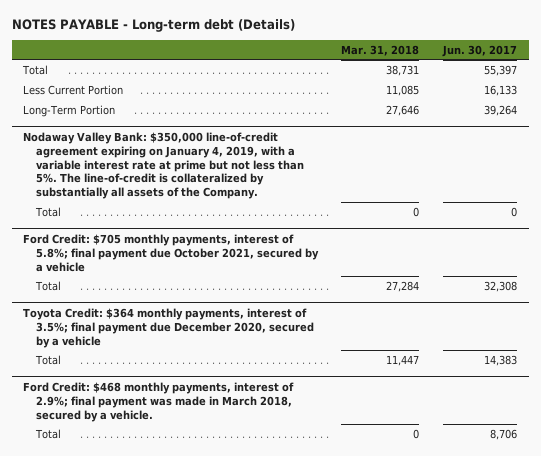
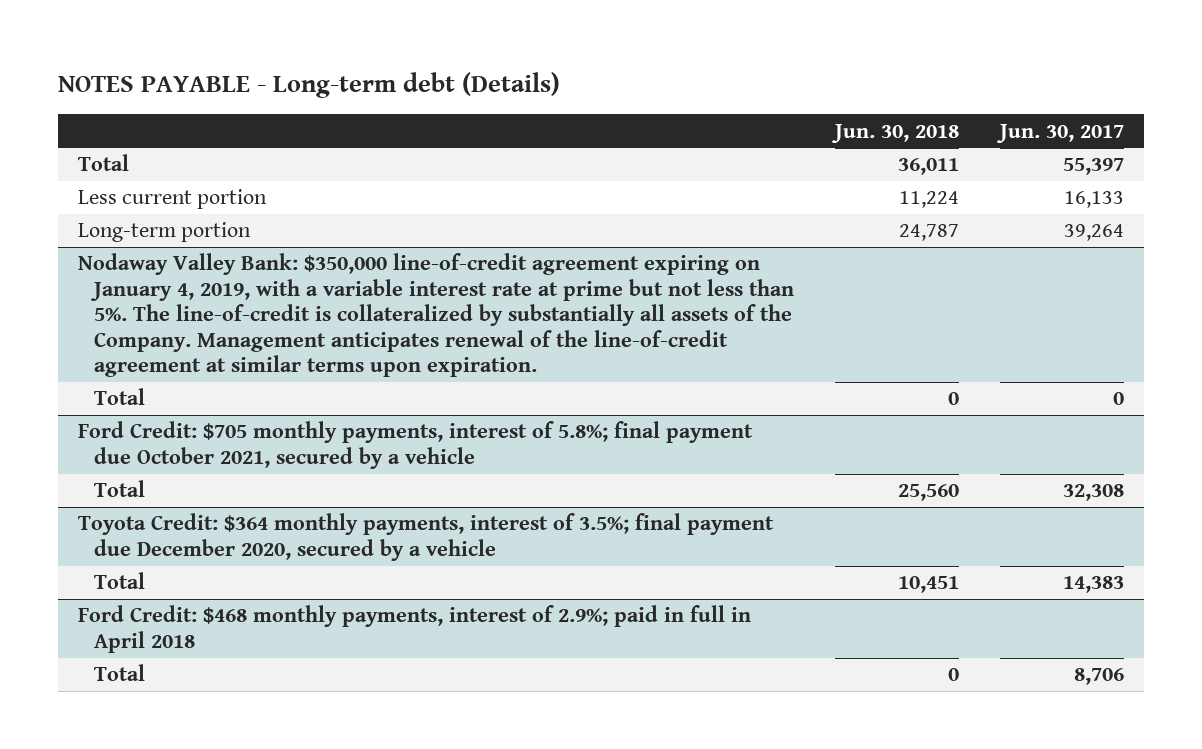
- | Mar. 31, 2018 | Jun. 30, 2017
+ | Jun. 30, 2018 | Jun. 30, 2017
- Less Current Portion | 11,085 | 16,133
- Long-Term Portion | 27,646 | 39,264
- Nodaway Valley Bank: $350,000 line-of-credit agreement expiring on January 4, 2019, with a variable interest rate at prime but not less than 5%. The line-of-credit is collateralized by substantially all assets of the Company.
+ Less current portion | 11,224 | 16,133
+ Long-term portion | 24,787 | 39,264
+ Nodaway Valley Bank: $350,000 line-of-credit agreement expiring on January 4, 2019, with a variable interest rate at prime but not less than 5%. The line-of-credit is collateralized by substantially all assets of the Company. Management anticipates renewal of the line-of-credit agreement at similar terms upon expiration.
- Ford Credit: $468 monthly payments, interest of 2.9%; final payment was made in March 2018, secured by a vehicle.
+ Ford Credit: $468 monthly payments, interest of 2.9%; paid in full in April 2018

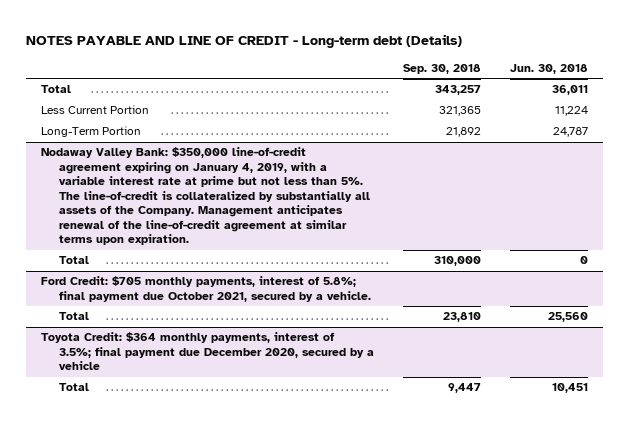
- NOTES PAYABLE - Long-term debt (Details)
+ NOTES PAYABLE AND LINE OF CREDIT - Long-term debt (Details)
- | Jun. 30, 2018 | Jun. 30, 2017
+ | Sep. 30, 2018 | Jun. 30, 2018
- Less current portion | 11,224 | 16,133
- Long-term portion | 24,787 | 39,264
+ Less Current Portion | 321,365 | 11,224
+ Long-Term Portion | 21,892 | 24,787
- Ford Credit: $705 monthly payments, interest of 5.8%; final payment due October 2021, secured by a vehicle
+ Ford Credit: $705 monthly payments, interest of 5.8%; final payment due October 2021, secured by a vehicle.
- Ford Credit: $468 monthly payments, interest of 2.9%; paid in full in April 2018
- Total | 0 | 8,706

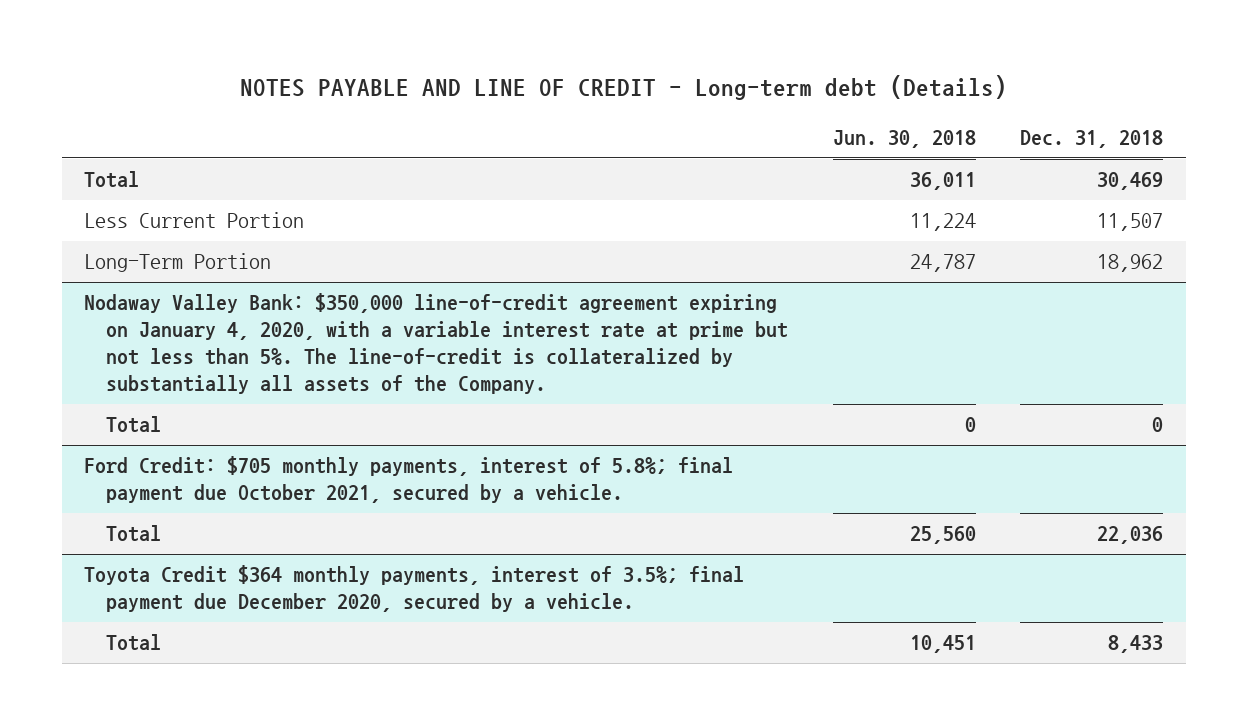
- | Sep. 30, 2018 | Jun. 30, 2018
+ | Jun. 30, 2018 | Dec. 31, 2018
- Nodaway Valley Bank: $350,000 line-of-credit agreement expiring on January 4, 2019, with a variable interest rate at prime but not less than 5%. The line-of-credit is collateralized by substantially all assets of the Company. Management anticipates renewal of the line-of-credit agreement at similar terms upon expiration.
+ Nodaway Valley Bank: $350,000 line-of-credit agreement expiring on January 4, 2020, with a variable interest rate at prime but not less than 5%. The line-of-credit is collateralized by substantially all assets of the Company.
- Toyota Credit: $364 monthly payments, interest of 3.5%; final payment due December 2020, secured by a vehicle
+ Toyota Credit $364 monthly payments, interest of 3.5%; final payment due December 2020, secured by a vehicle.

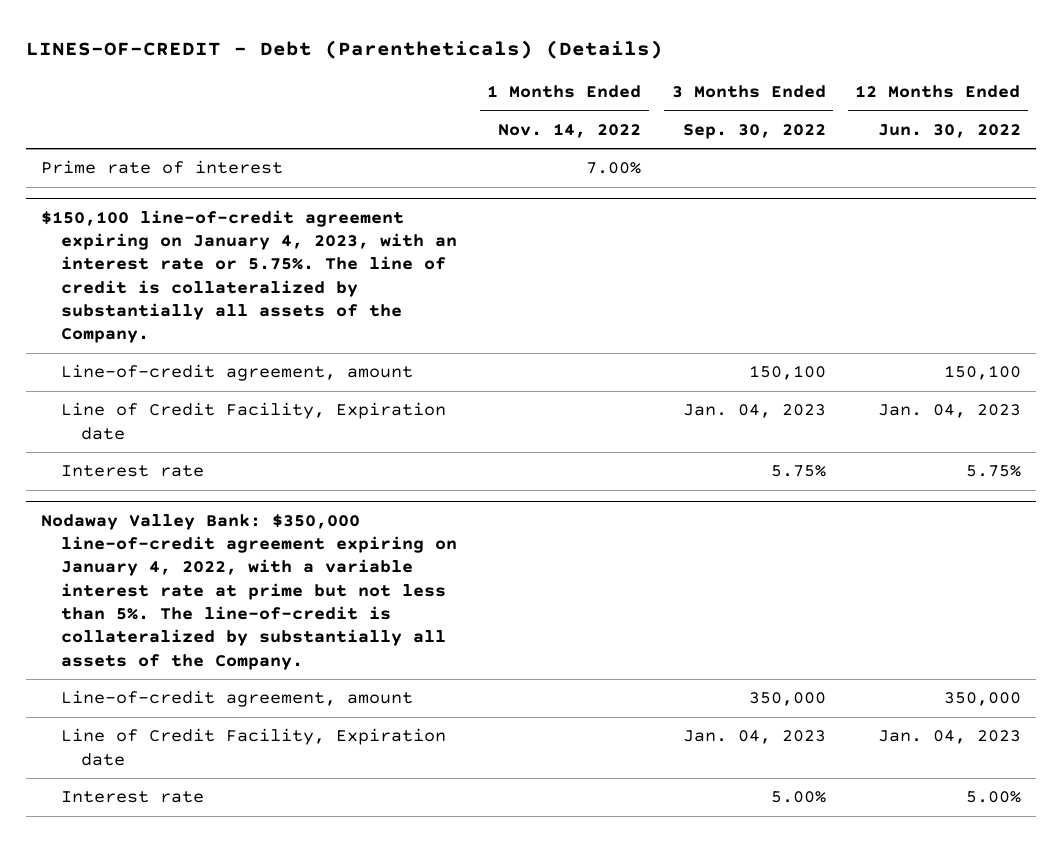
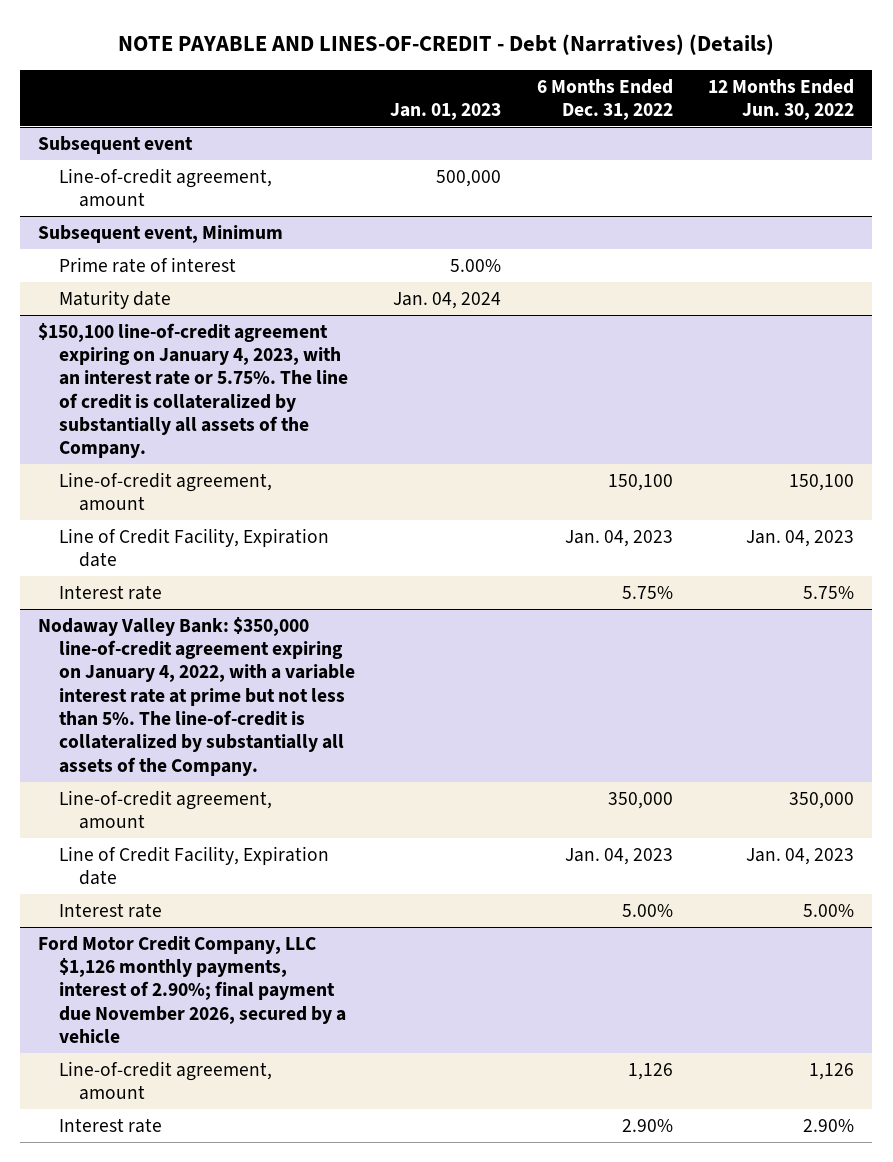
- LINES-OF-CREDIT - Debt (Parentheticals) (Details)
+ NOTE PAYABLE AND LINES-OF-CREDIT - Debt (Narratives) (Details)
- | 1 Months Ended Nov. 14, 2022 | 3 Months Ended Sep. 30, 2022 | 12 Months Ended Jun. 30, 2022
+ | Jan. 01, 2023 | 6 Months Ended Dec. 31, 2022 | 12 Months Ended Jun. 30, 2022
+ Subsequent event
+ Line-of-credit agreement, amount | 500,000 | |
+ Subsequent event, Minimum
+ Maturity date | Jan. 04, 2024 | |
+ Ford Motor Credit Company, LLC $1,126 monthly payments, interest of 2.90%; final payment due November 2026, secured by a vehicle
+ Line-of-credit agreement, amount | | 1,126 | 1,126
+ Interest rate | | 2.90% | 2.90%

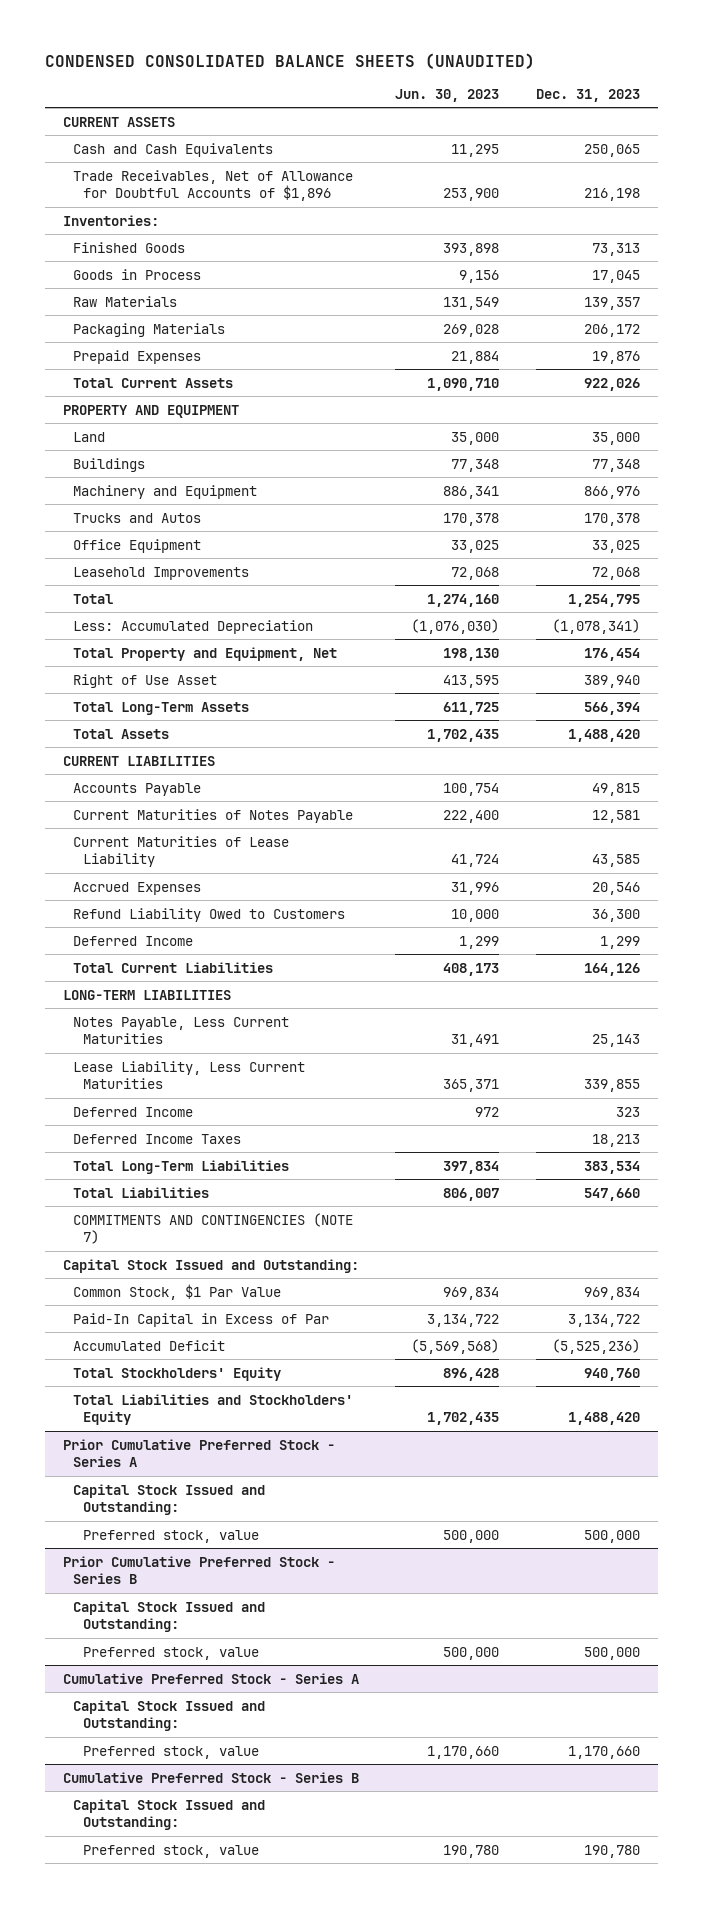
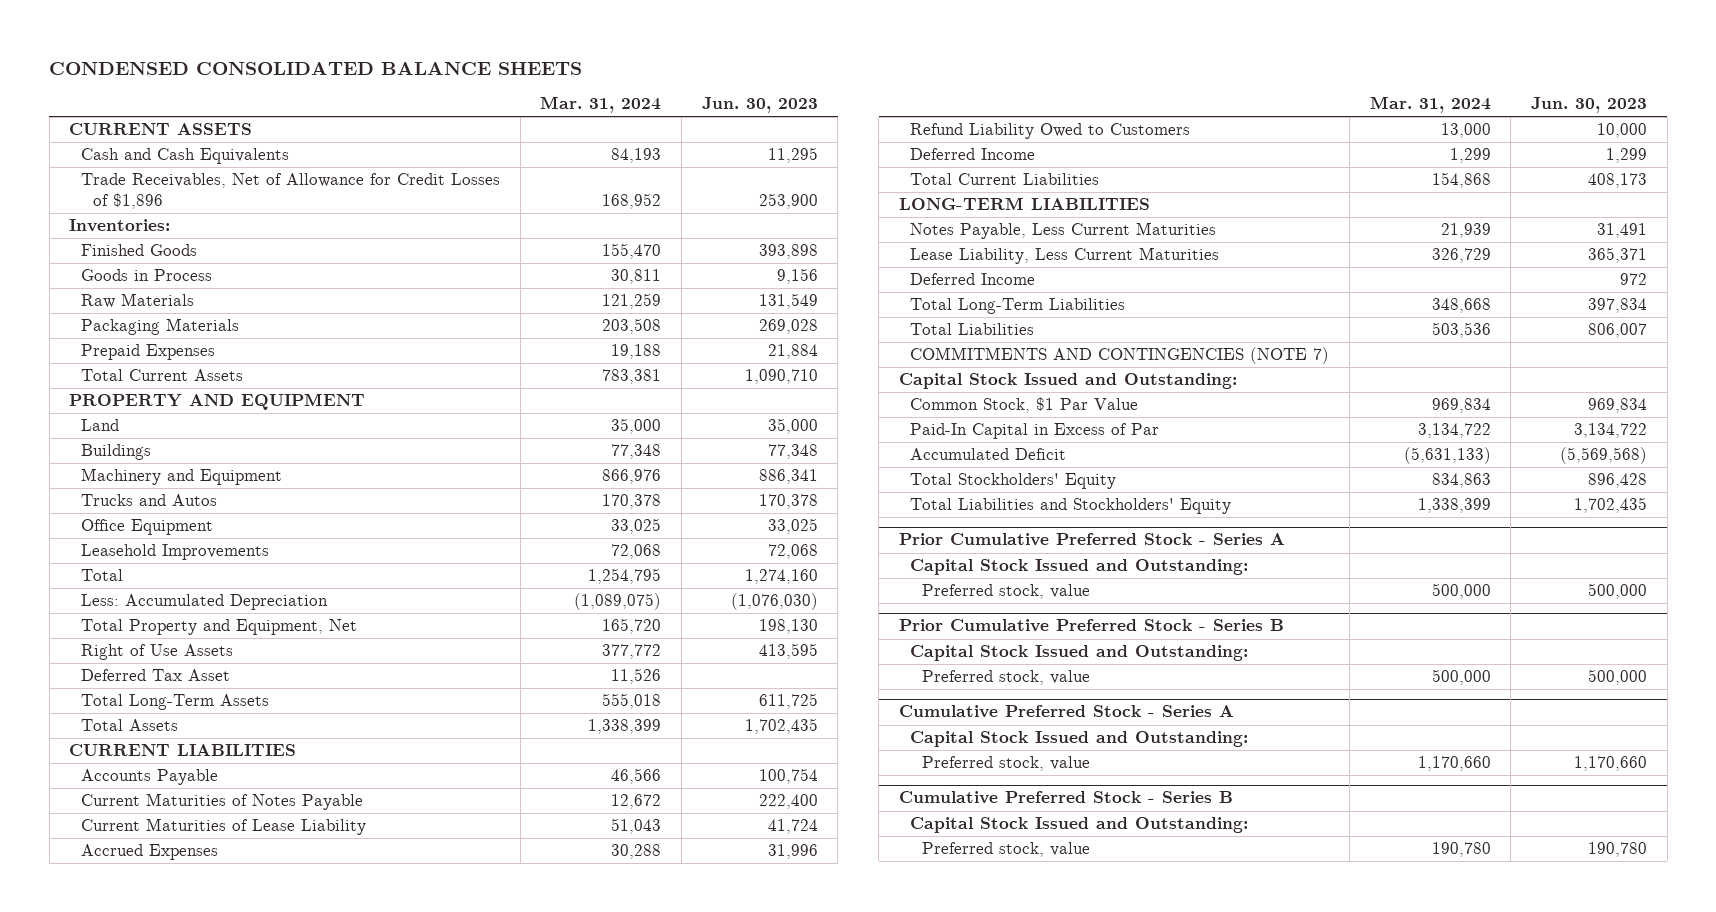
- CONDENSED CONSOLIDATED BALANCE SHEETS (UNAUDITED)
+ CONDENSED CONSOLIDATED BALANCE SHEETS
- | Jun. 30, 2023 | Dec. 31, 2023
+ | Mar. 31, 2024 | Jun. 30, 2023
- Trade Receivables, Net of Allowance for Doubtful Accounts of $1,896 | 253,900 | 216,198
+ Trade Receivables, Net of Allowance for Credit Losses of $1,896 | 168,952 | 253,900
- Right of Use Asset | 413,595 | 389,940
+ Right of Use Assets | 377,772 | 413,595
+ Deferred Tax Asset | 11,526 |
- Deferred Income Taxes | | 18,213

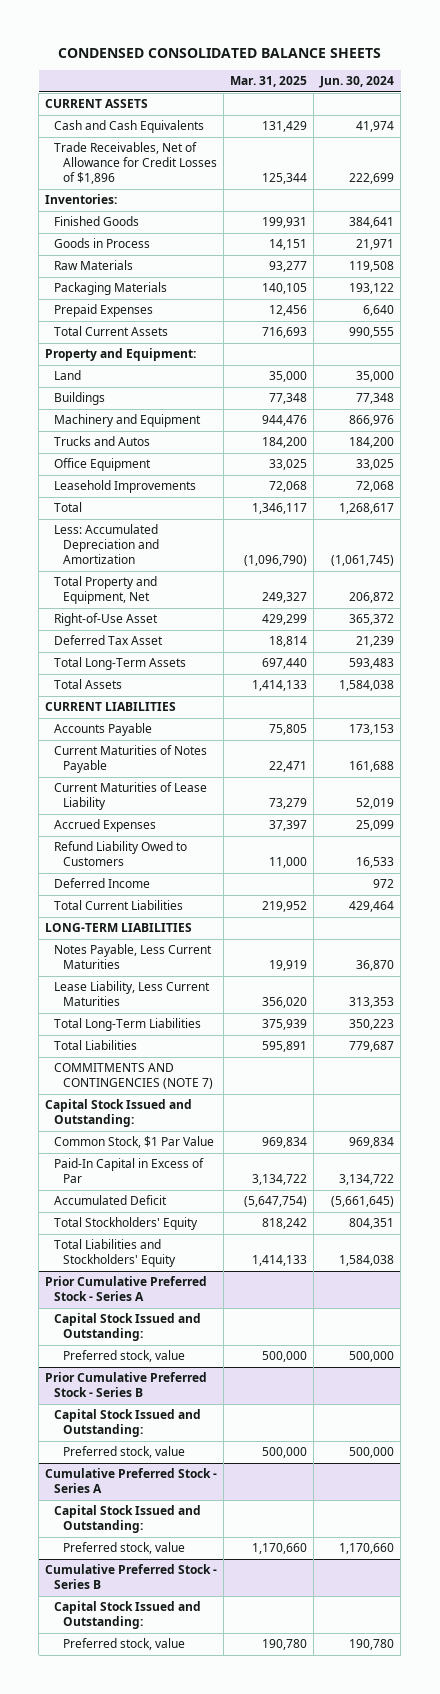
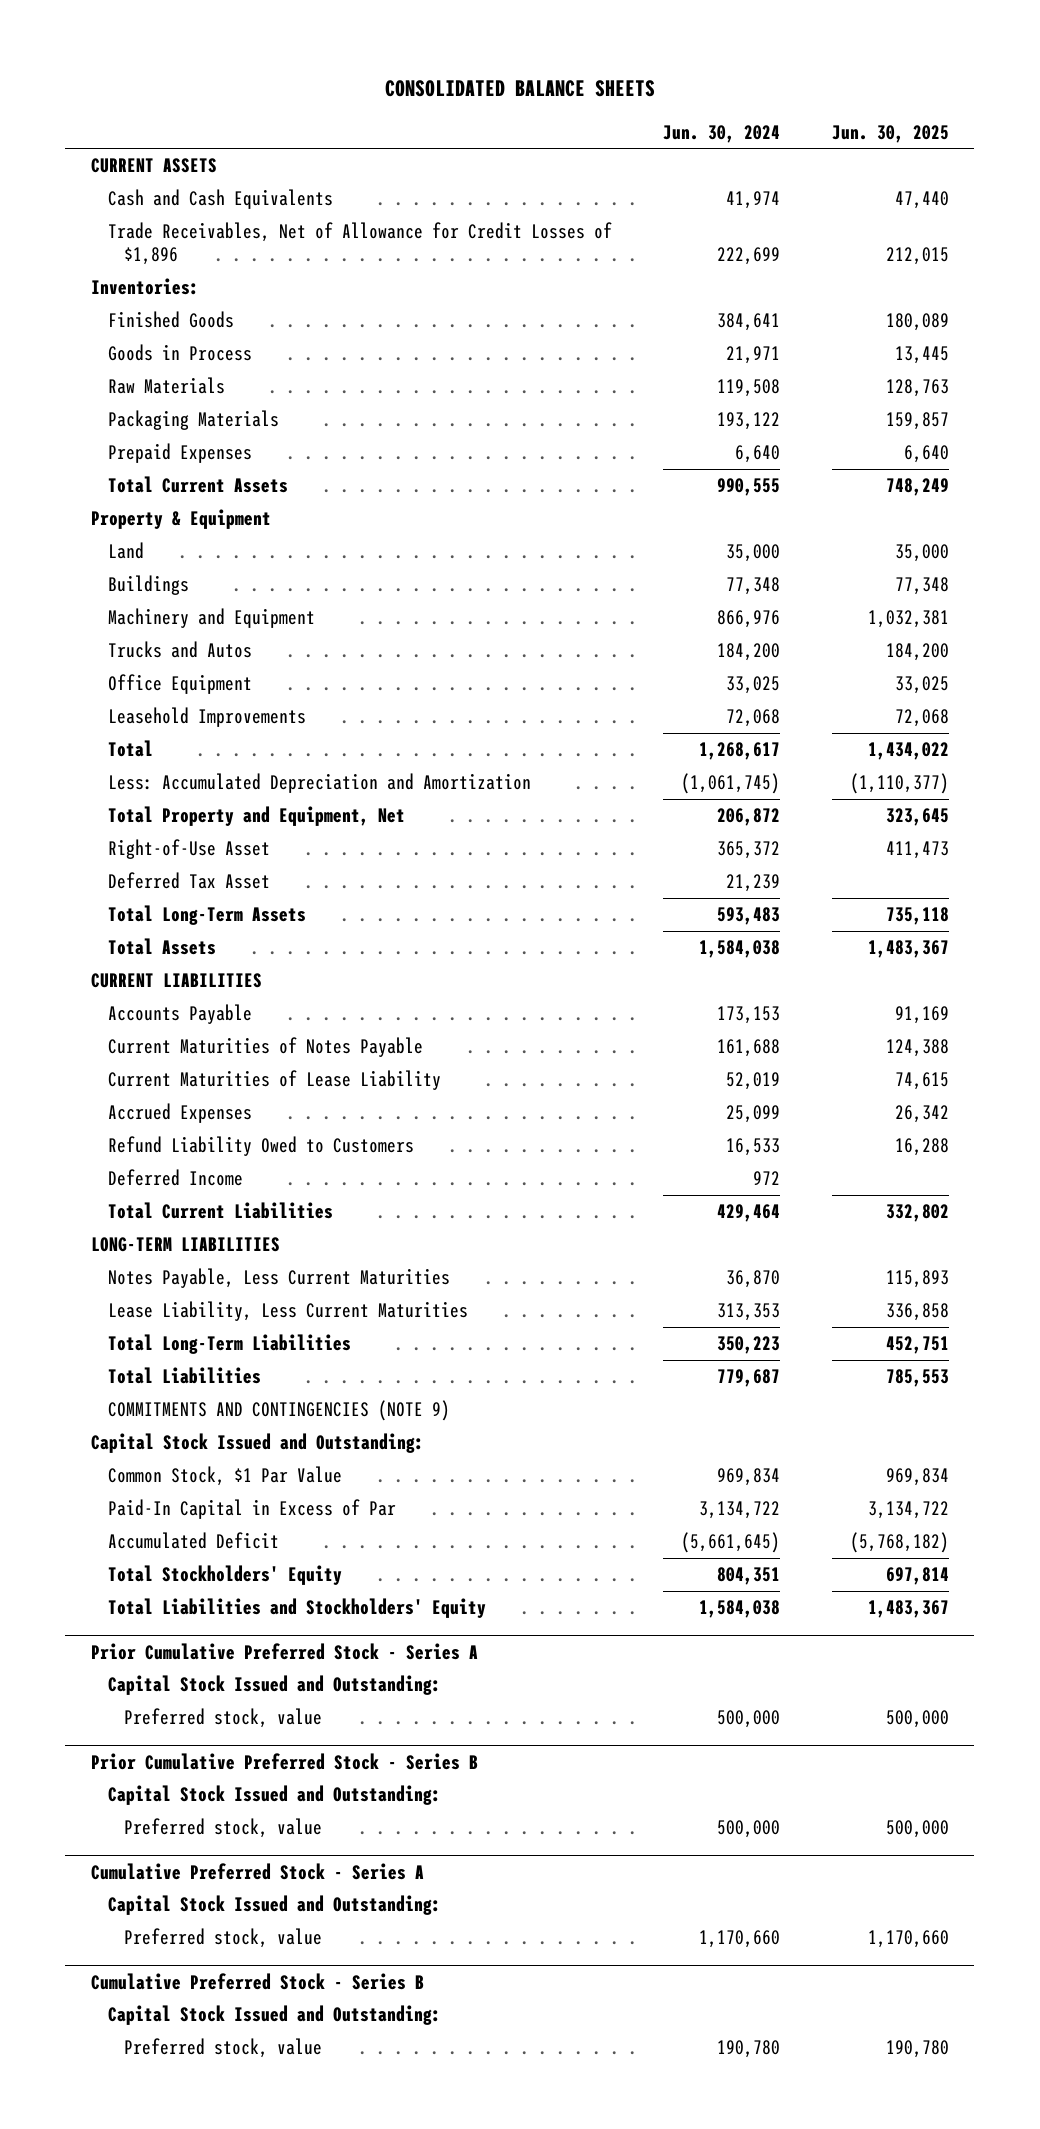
- CONDENSED CONSOLIDATED BALANCE SHEETS
+ CONSOLIDATED BALANCE SHEETS
- | Mar. 31, 2025 | Jun. 30, 2024
+ | Jun. 30, 2024 | Jun. 30, 2025
- Property and Equipment:
+ Property & Equipment
- COMMITMENTS AND CONTINGENCIES (NOTE 7)
+ COMMITMENTS AND CONTINGENCIES (NOTE 9)

